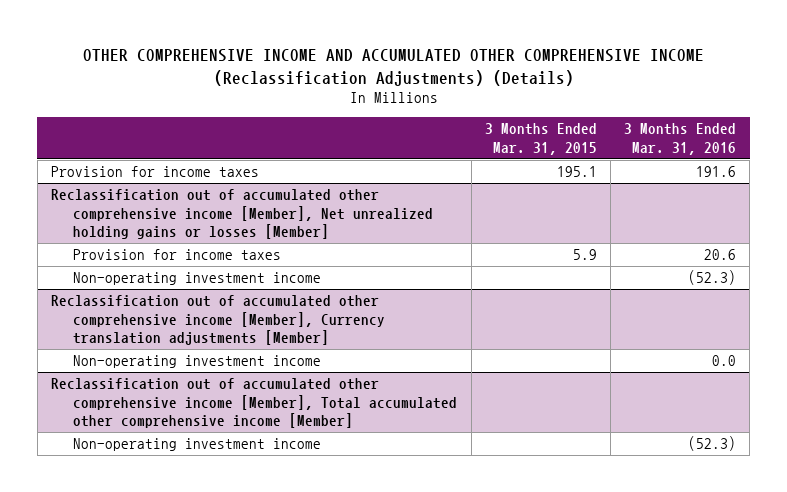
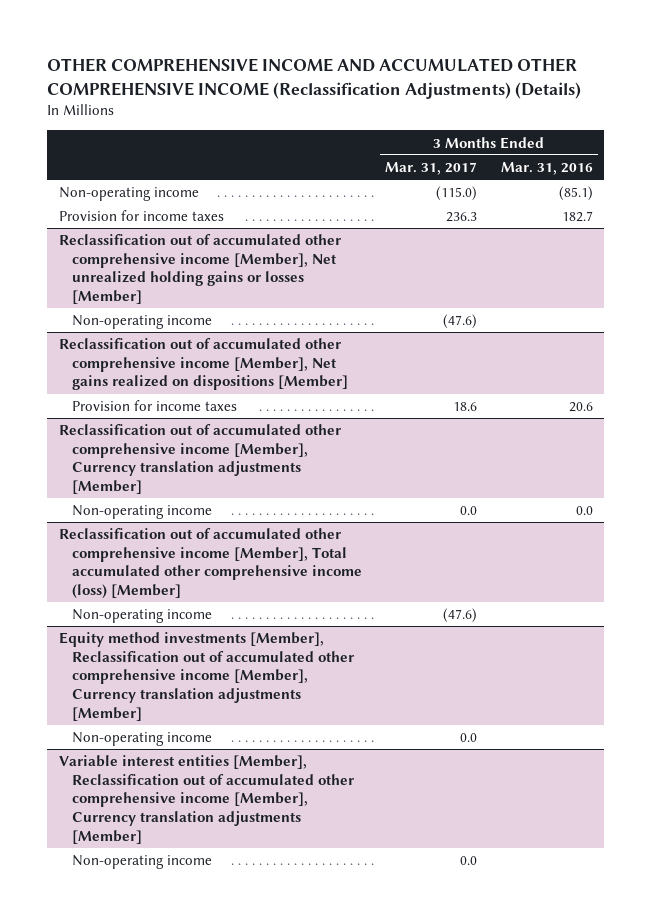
- | 3 Months Ended Mar. 31, 2015 | 3 Months Ended Mar. 31, 2016
+ | 3 Months Ended Mar. 31, 2017 | 3 Months Ended Mar. 31, 2016
- Provision for income taxes | 195.1 | 191.6
+ Non-operating income | (115.0) | (85.1)
+ Provision for income taxes | 236.3 | 182.7
@ Reclassification out of accumulated other comprehensive income [Member], Net unrealized holding gains or losses [Member]
- Provision for income taxes | 5.9 | 20.6
- Non-operating investment income | | (52.3)
+ Non-operating income | (47.6) |
+ Reclassification out of accumulated other comprehensive income [Member], Net gains realized on dispositions [Member]
+ Provision for income taxes | 18.6 | 20.6
@ Reclassification out of accumulated other comprehensive income [Member], Currency translation adjustments [Member]
- Non-operating investment income | | 0.0
- Reclassification out of accumulated other comprehensive income [Member], Total accumulated other comprehensive income [Member]
- Non-operating investment income | | (52.3)
@ Reclassification out of accumulated other comprehensive income [Member], Currency translation adjustments [Member]
+ Non-operating income | 0.0 | 0.0
+ Reclassification out of accumulated other comprehensive income [Member], Total accumulated other comprehensive income (loss) [Member]
+ Non-operating income | (47.6) |
+ Equity method investments [Member], Reclassification out of accumulated other comprehensive income [Member], Currency translation adjustments [Member]
+ Non-operating income | 0.0 |
+ Variable interest entities [Member], Reclassification out of accumulated other comprehensive income [Member], Currency translation adjustments [Member]
+ Non-operating income | 0.0 |

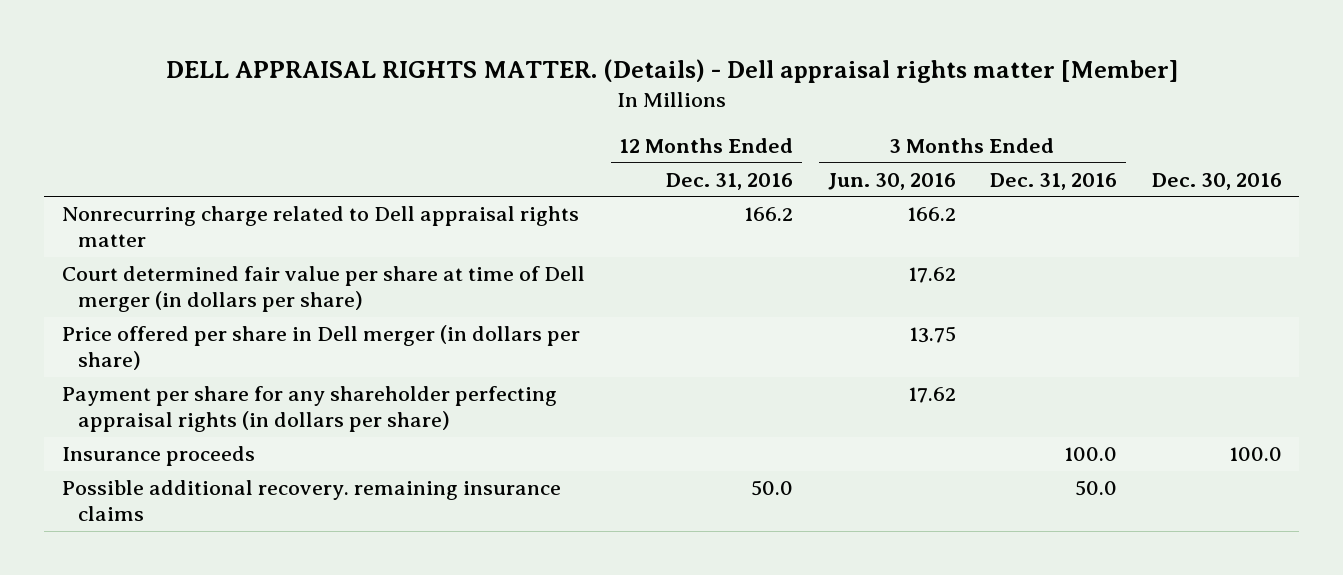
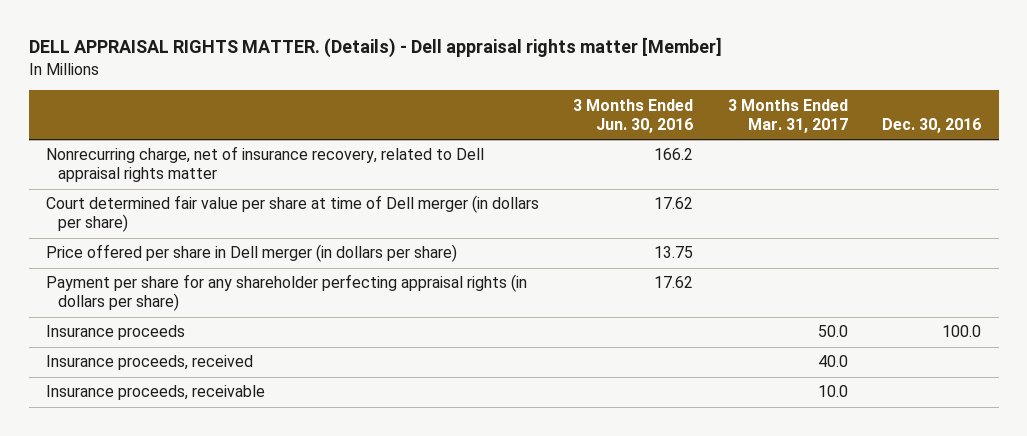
- | 12 Months Ended Dec. 31, 2016 | 3 Months Ended Jun. 30, 2016 | 3 Months Ended Dec. 31, 2016 | Dec. 30, 2016
+ | 3 Months Ended Jun. 30, 2016 | 3 Months Ended Mar. 31, 2017 | Dec. 30, 2016
- Nonrecurring charge related to Dell appraisal rights matter | 166.2 | 166.2 | |
+ Nonrecurring charge, net of insurance recovery, related to Dell appraisal rights matter | 166.2 | |
- Possible additional recovery. remaining insurance claims | 50.0 | | 50.0 |
+ Insurance proceeds, received | | 40.0 |
+ Insurance proceeds, receivable | | 10.0 |

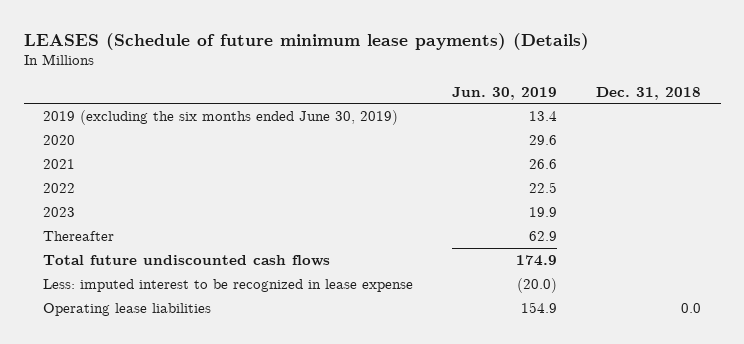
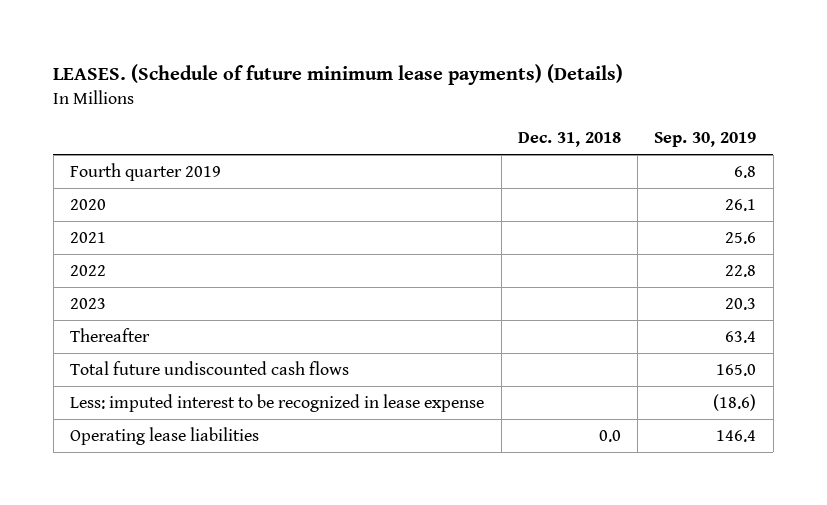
- LEASES (Schedule of future minimum lease payments) (Details)
+ LEASES. (Schedule of future minimum lease payments) (Details)
- | Jun. 30, 2019 | Dec. 31, 2018
+ | Dec. 31, 2018 | Sep. 30, 2019
- 2019 (excluding the six months ended June 30, 2019) | 13.4 |
+ Fourth quarter 2019 | | 6.8

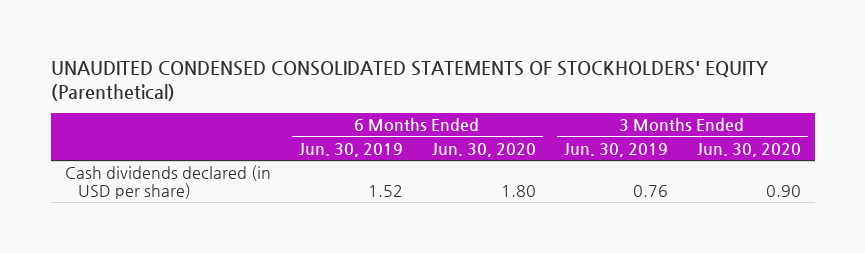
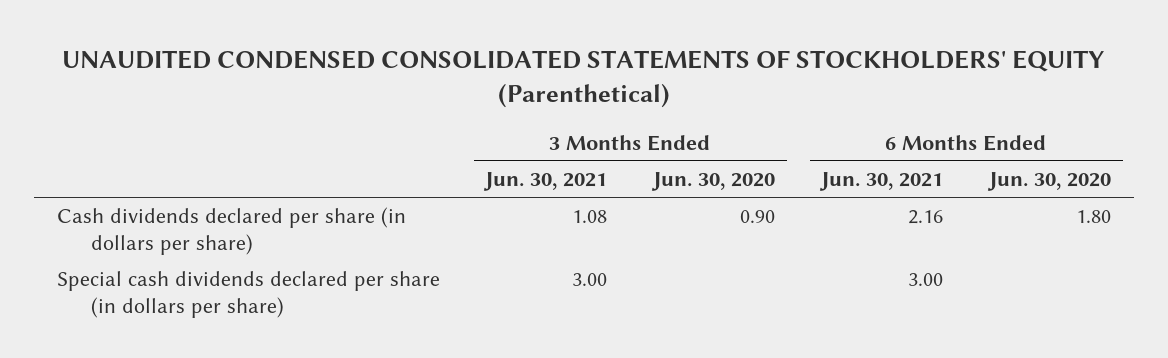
- | 6 Months Ended Jun. 30, 2019 | 6 Months Ended Jun. 30, 2020 | 3 Months Ended Jun. 30, 2019 | 3 Months Ended Jun. 30, 2020
+ | 3 Months Ended Jun. 30, 2021 | 3 Months Ended Jun. 30, 2020 | 6 Months Ended Jun. 30, 2021 | 6 Months Ended Jun. 30, 2020
- Cash dividends declared (in USD per share) | 1.52 | 1.80 | 0.76 | 0.90
+ Cash dividends declared per share (in dollars per share) | 1.08 | 0.90 | 2.16 | 1.80
+ Special cash dividends declared per share (in dollars per share) | 3.00 | | 3.00 |

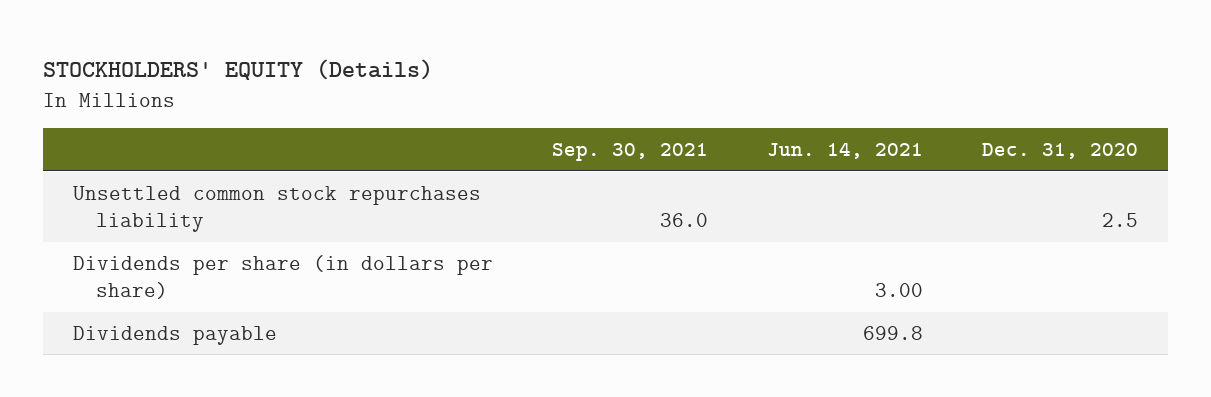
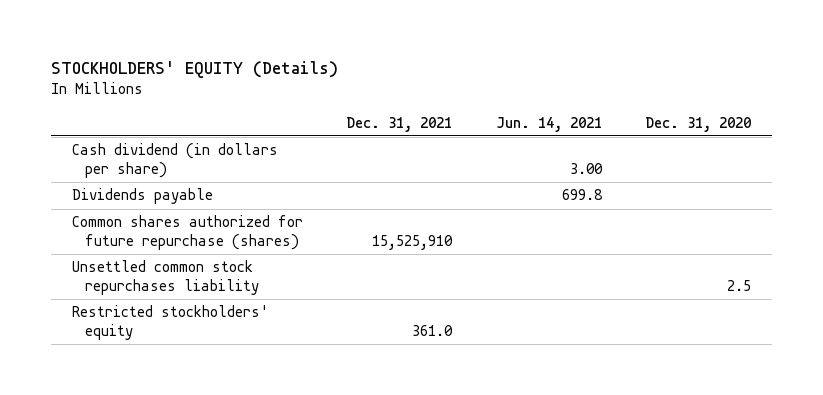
- | Sep. 30, 2021 | Jun. 14, 2021 | Dec. 31, 2020
+ | Dec. 31, 2021 | Jun. 14, 2021 | Dec. 31, 2020
- Dividends per share (in dollars per share) | | 3.00 |
+ Cash dividend (in dollars per share) | | 3.00 |
+ Common shares authorized for future repurchase (shares) | 15,525,910 | |
moved down: Unsettled common stock repurchases liability | | | 2.5
+ Restricted stockholders' equity | 361.0 | |

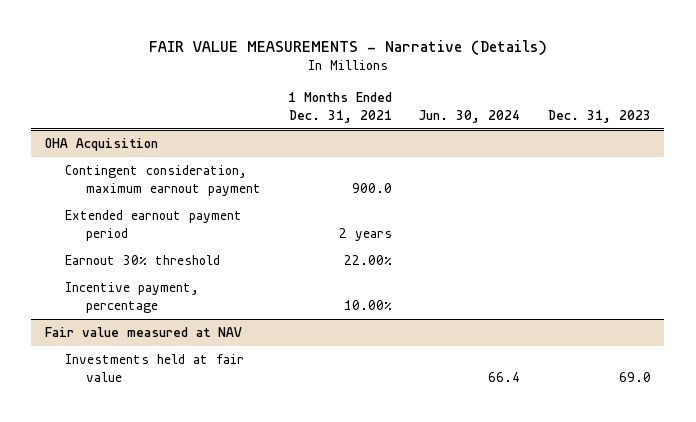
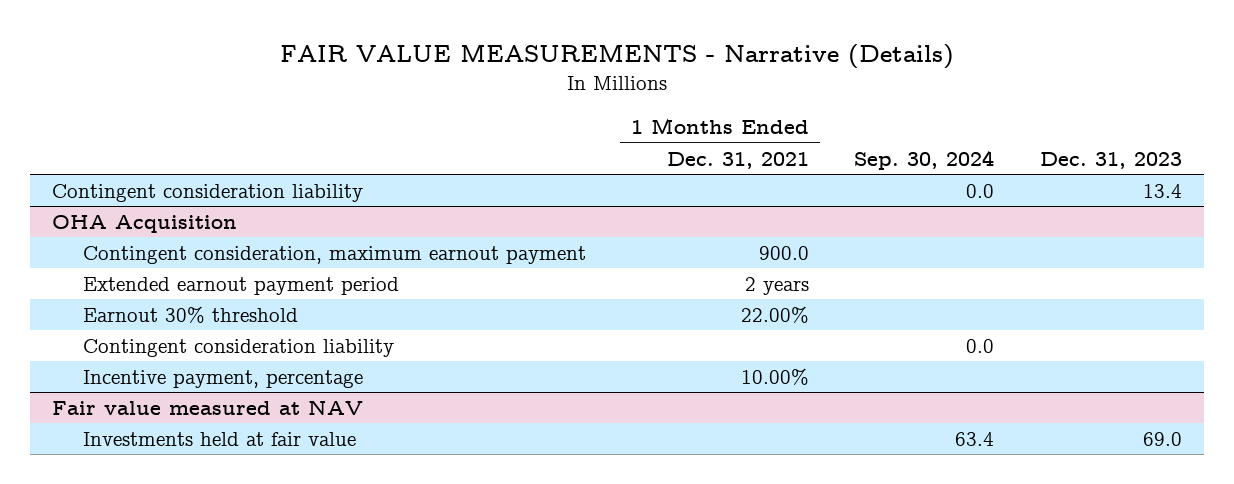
- | 1 Months Ended Dec. 31, 2021 | Jun. 30, 2024 | Dec. 31, 2023
+ | 1 Months Ended Dec. 31, 2021 | Sep. 30, 2024 | Dec. 31, 2023
+ Contingent consideration liability | | 0.0 | 13.4
@ OHA Acquisition
+ Contingent consideration liability | | 0.0 |

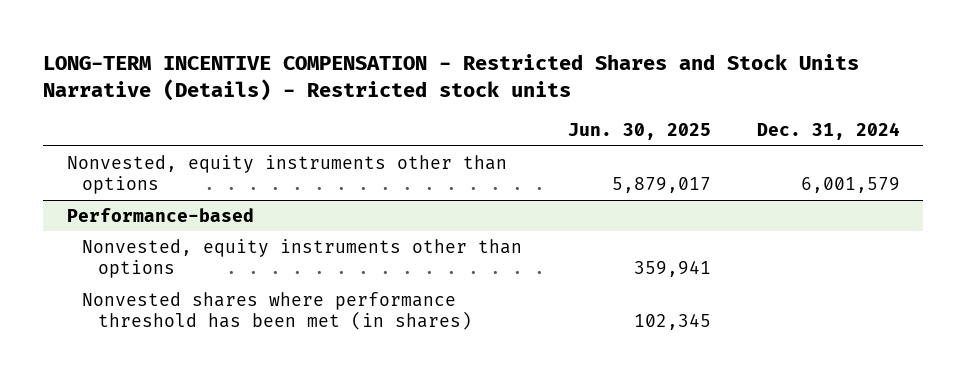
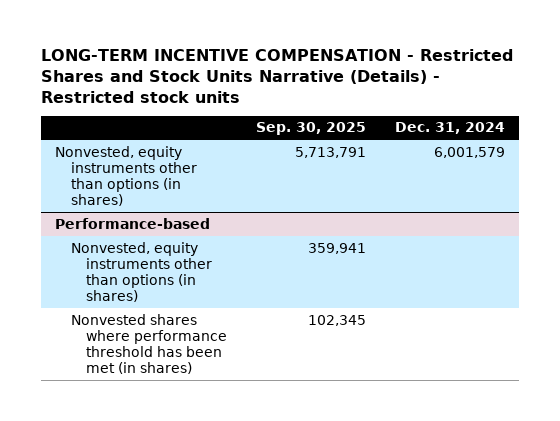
- | Jun. 30, 2025 | Dec. 31, 2024
+ | Sep. 30, 2025 | Dec. 31, 2024
- Nonvested, equity instruments other than options | 5,879,017 | 6,001,579
+ Nonvested, equity instruments other than options (in shares) | 5,713,791 | 6,001,579
@ Performance-based
- Nonvested, equity instruments other than options | 359,941 |
+ Nonvested, equity instruments other than options (in shares) | 359,941 |

